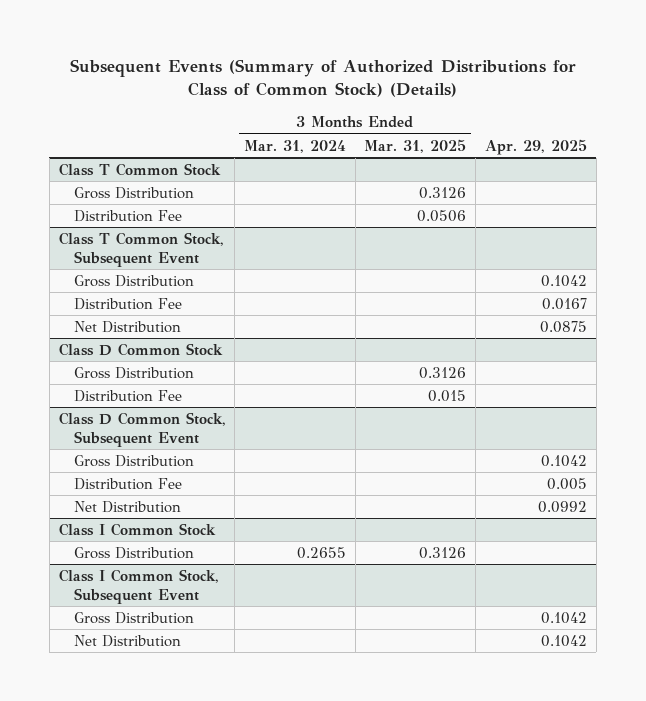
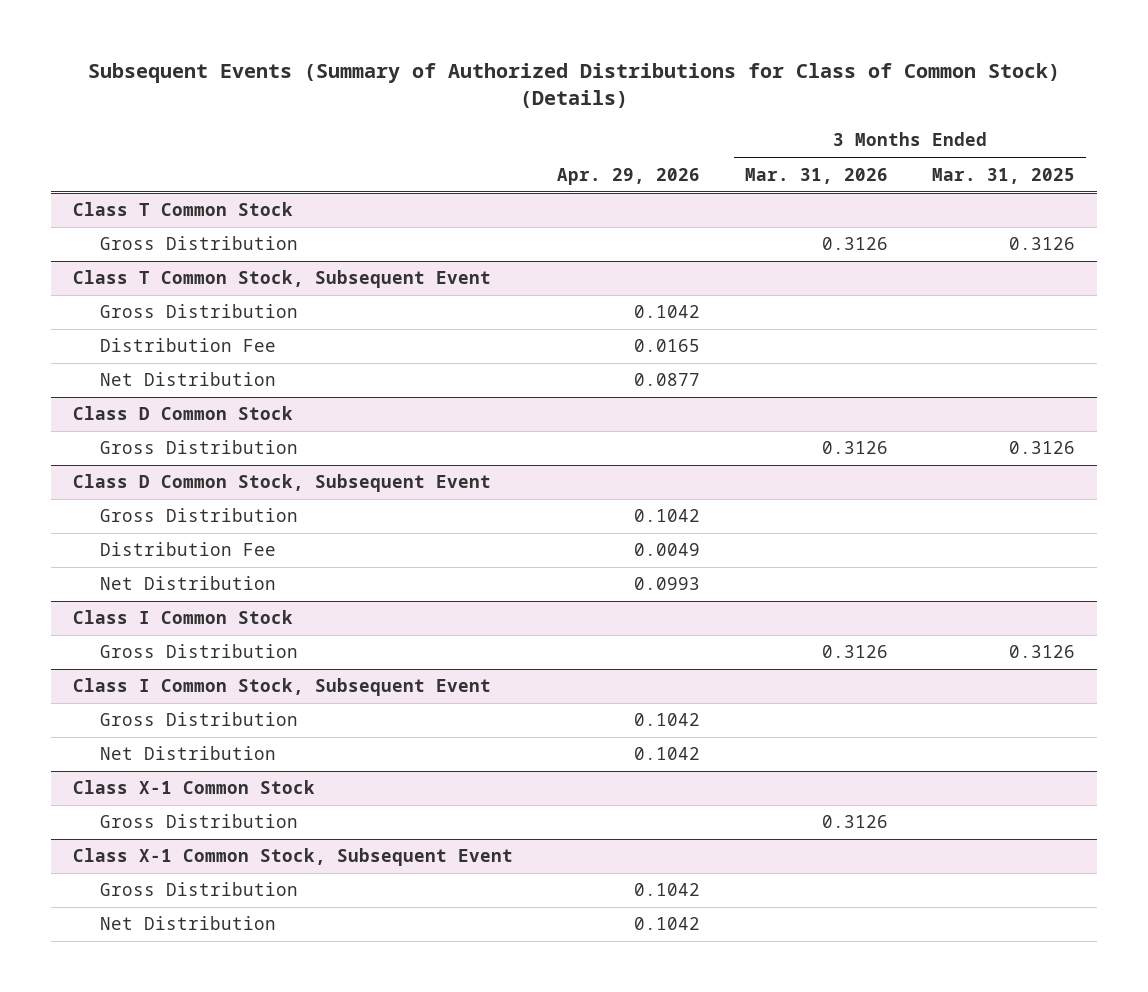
- | 3 Months Ended Mar. 31, 2024 | 3 Months Ended Mar. 31, 2025 | Apr. 29, 2025
+ | Apr. 29, 2026 | 3 Months Ended Mar. 31, 2026 | 3 Months Ended Mar. 31, 2025
@ Class T Common Stock
- Distribution Fee | | 0.0506 |
@ Class D Common Stock
- Distribution Fee | | 0.015 |
+ Class X-1 Common Stock
+ Gross Distribution | | 0.3126 |
+ Class X-1 Common Stock, Subsequent Event
+ Gross Distribution | 0.1042 | |
+ Net Distribution | 0.1042 | |

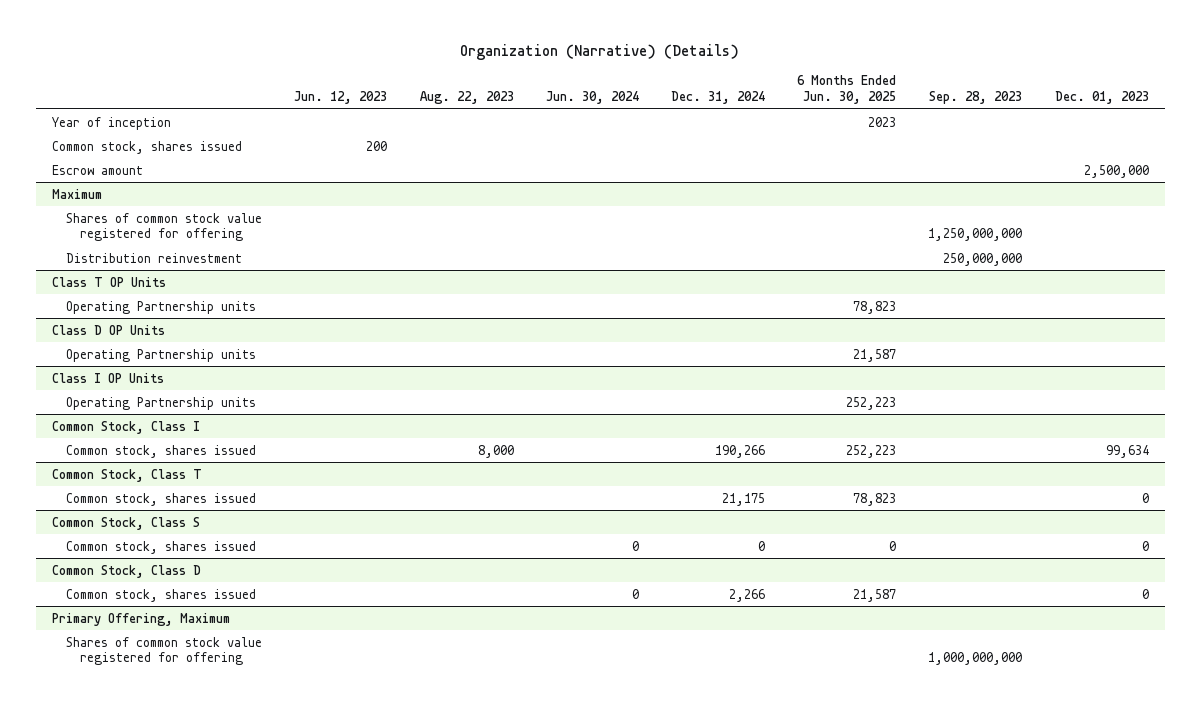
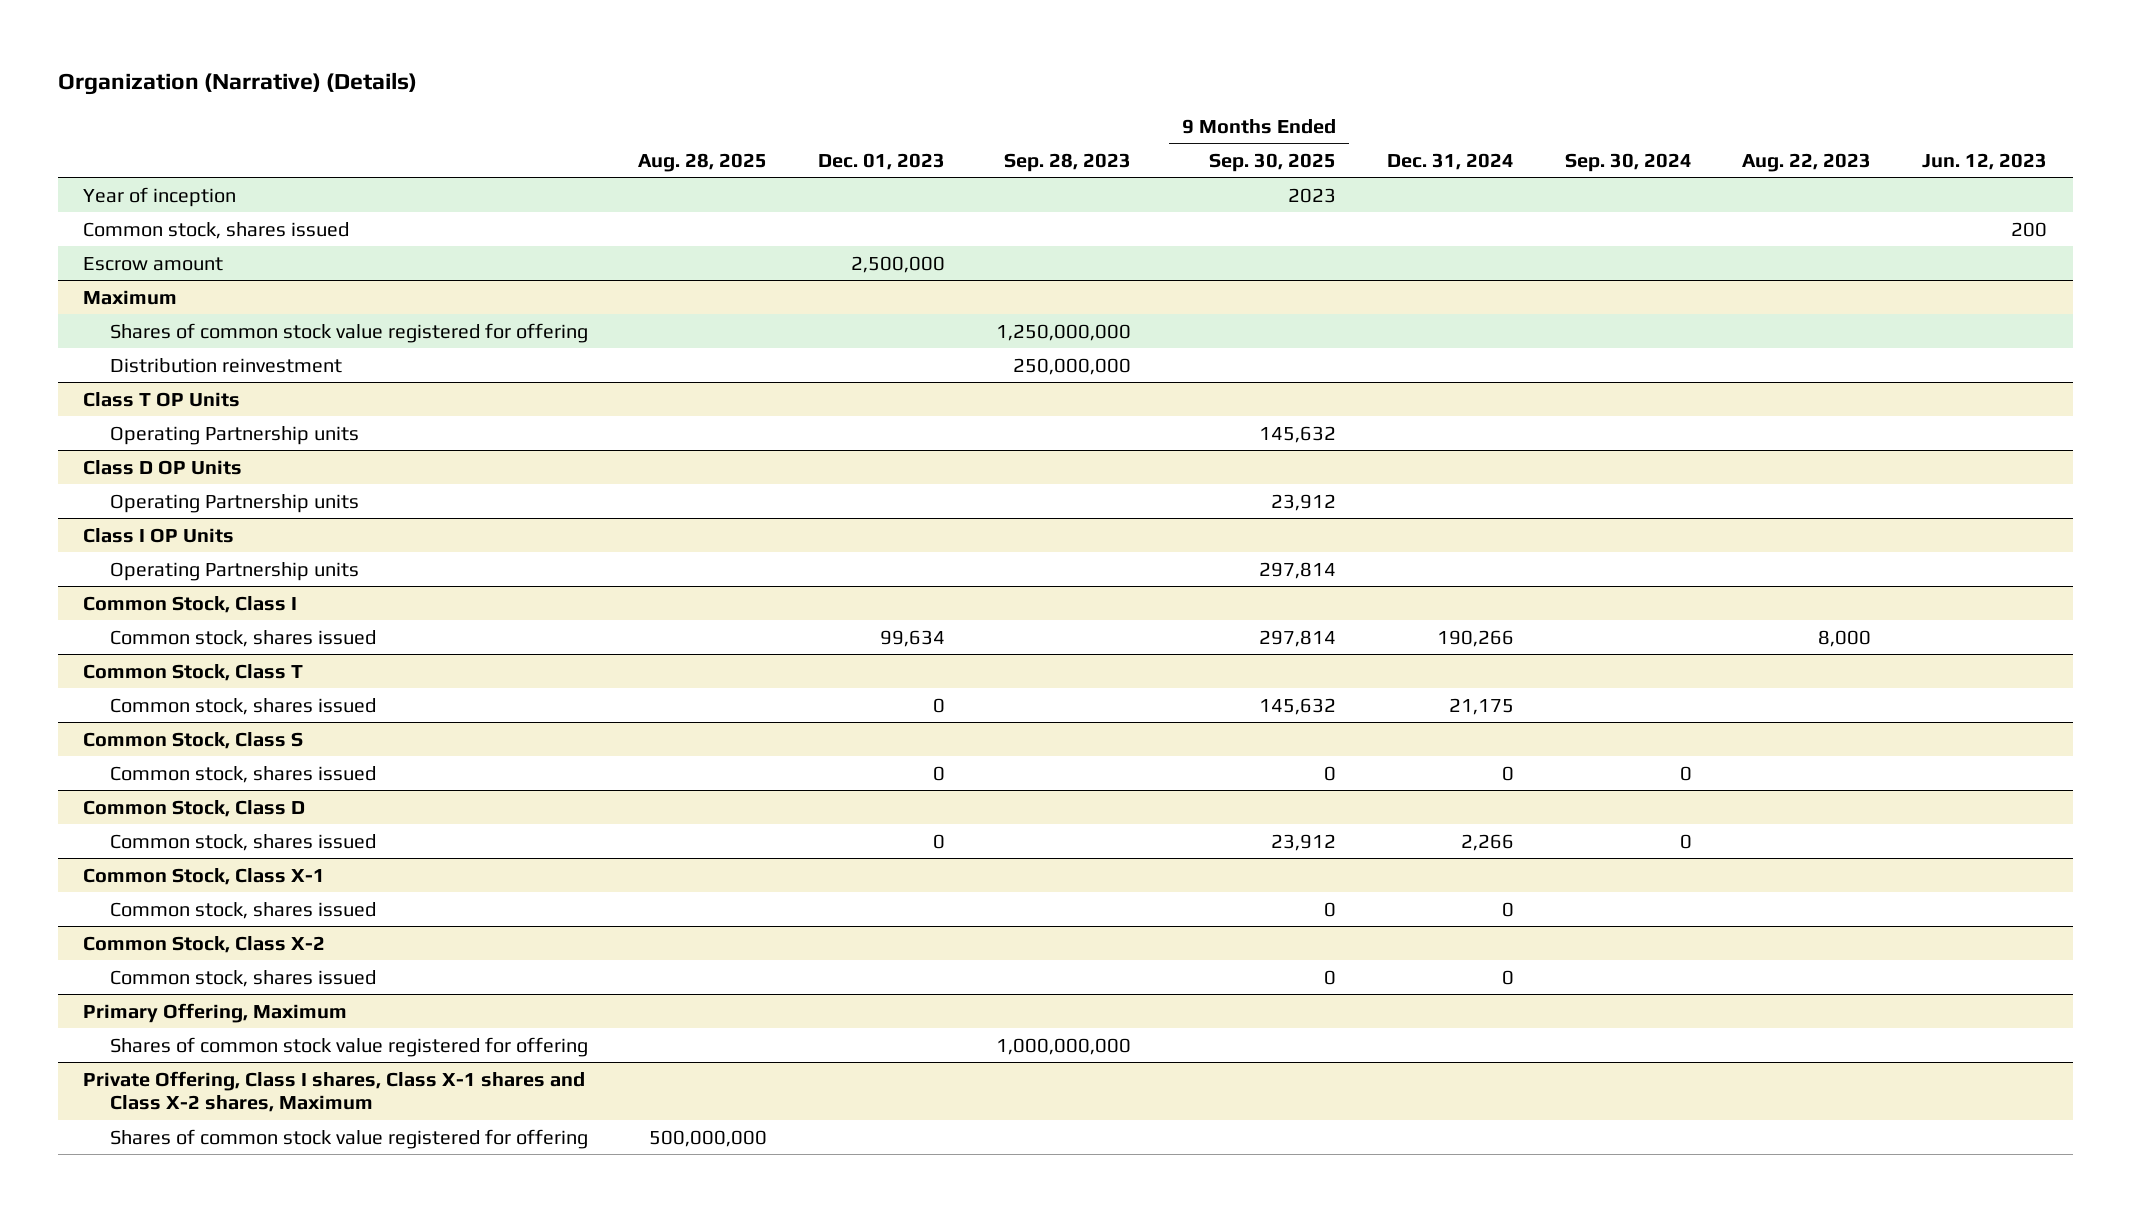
- | Jun. 12, 2023 | Aug. 22, 2023 | Jun. 30, 2024 | Dec. 31, 2024 | 6 Months Ended Jun. 30, 2025 | Sep. 28, 2023 | Dec. 01, 2023
+ | Aug. 28, 2025 | Dec. 01, 2023 | Sep. 28, 2023 | 9 Months Ended Sep. 30, 2025 | Dec. 31, 2024 | Sep. 30, 2024 | Aug. 22, 2023 | Jun. 12, 2023
+ Common Stock, Class X-1
+ Common stock, shares issued | | | | 0 | 0 | | |
+ Common Stock, Class X-2
+ Common stock, shares issued | | | | 0 | 0 | | |
+ Private Offering, Class I shares, Class X-1 shares and Class X-2 shares, Maximum
+ Shares of common stock value registered for offering | 500,000,000 | | | | | | |

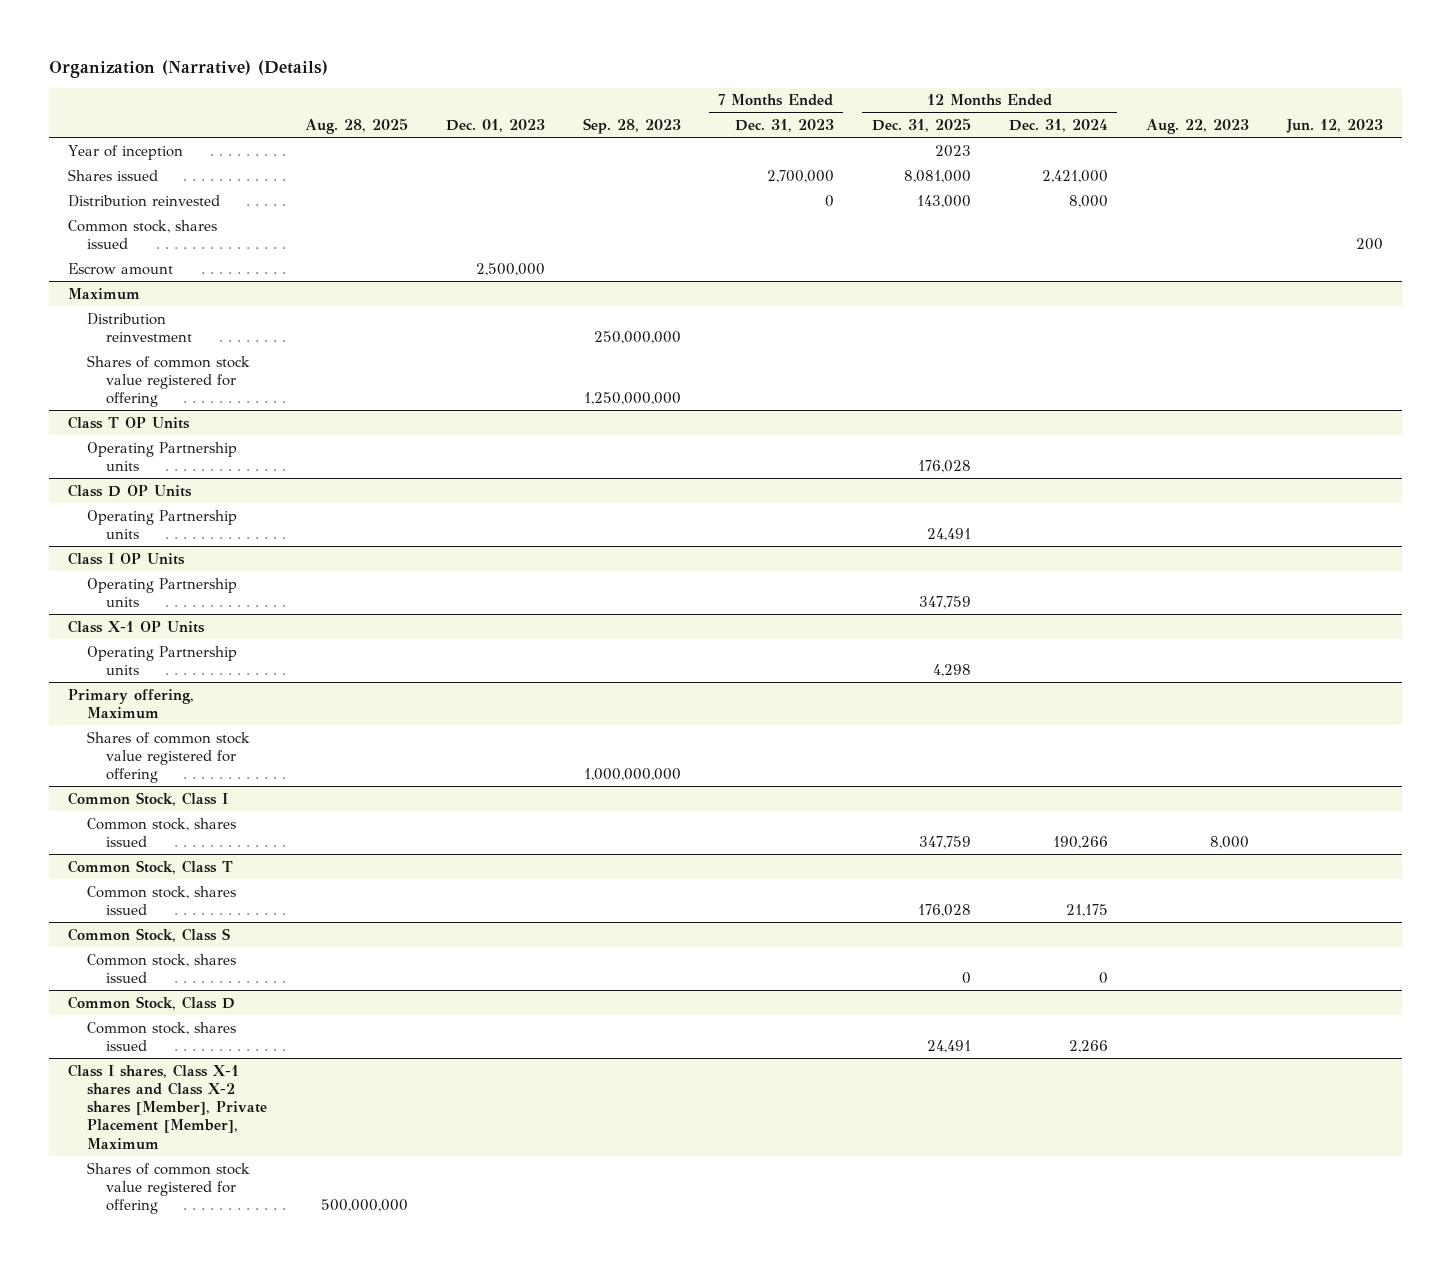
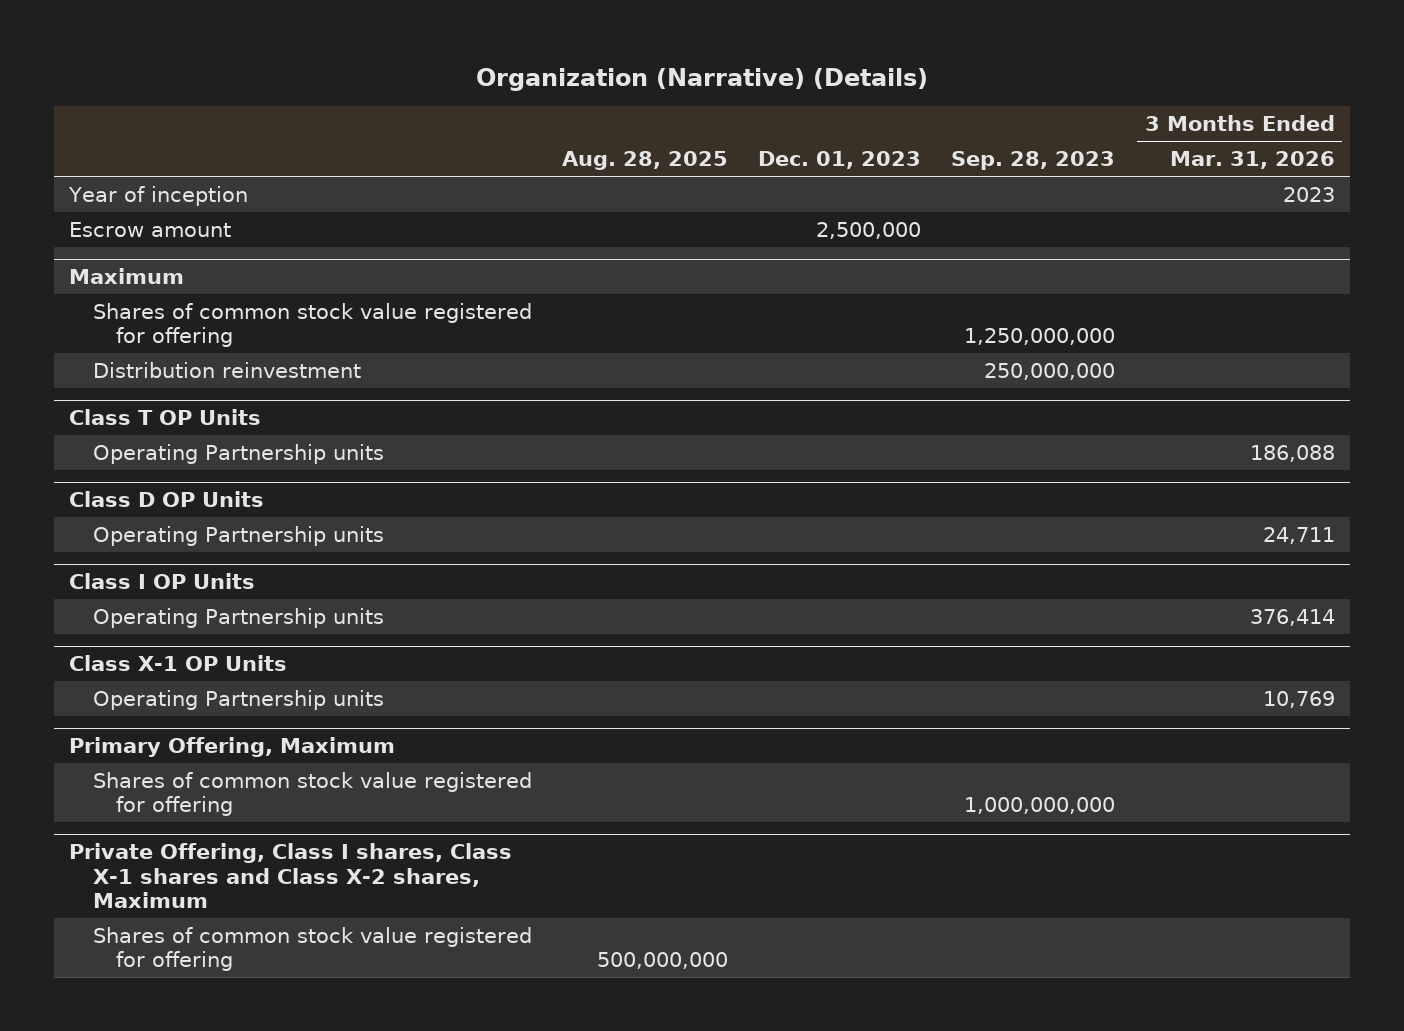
- | Aug. 28, 2025 | Dec. 01, 2023 | Sep. 28, 2023 | 7 Months Ended Dec. 31, 2023 | 12 Months Ended Dec. 31, 2025 | 12 Months Ended Dec. 31, 2024 | Aug. 22, 2023 | Jun. 12, 2023
+ | Aug. 28, 2025 | Dec. 01, 2023 | Sep. 28, 2023 | 3 Months Ended Mar. 31, 2026
- Shares issued | | | | 2,700,000 | 8,081,000 | 2,421,000 | |
- Distribution reinvested | | | | 0 | 143,000 | 8,000 | |
- Common stock, shares issued | | | | | | | | 200
@ Maximum
moved down: Distribution reinvestment | | | 250,000,000 |
- Primary offering, Maximum
+ Primary Offering, Maximum
- Common Stock, Class I
- Common stock, shares issued | | | | | 347,759 | 190,266 | 8,000 |
- Common Stock, Class T
- Common stock, shares issued | | | | | 176,028 | 21,175 | |
- Common Stock, Class S
- Common stock, shares issued | | | | | 0 | 0 | |
- Common Stock, Class D
- Common stock, shares issued | | | | | 24,491 | 2,266 | |
- Class I shares, Class X-1 shares and Class X-2 shares [Member], Private Placement [Member], Maximum
+ Private Offering, Class I shares, Class X-1 shares and Class X-2 shares, Maximum

